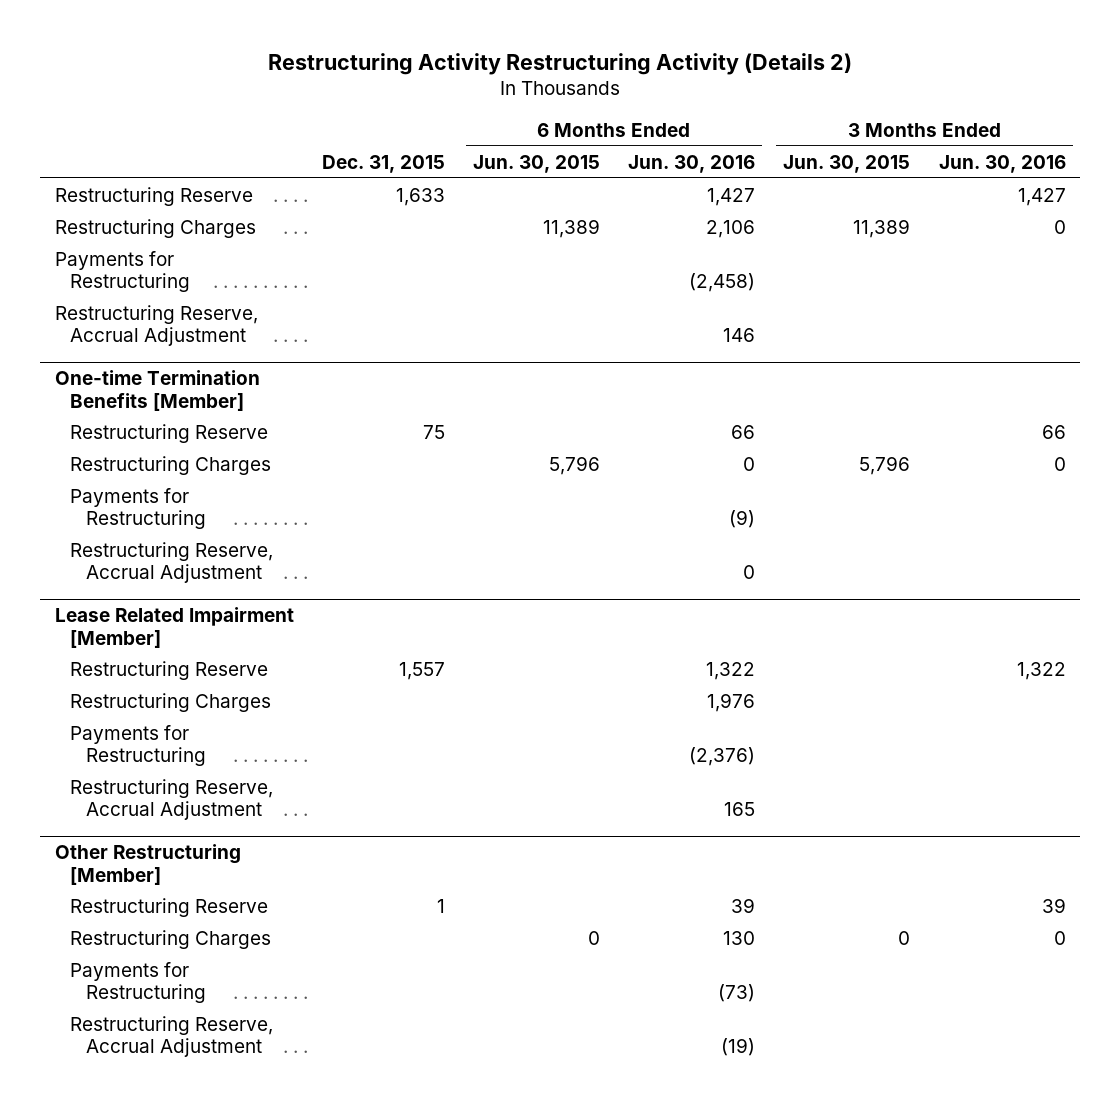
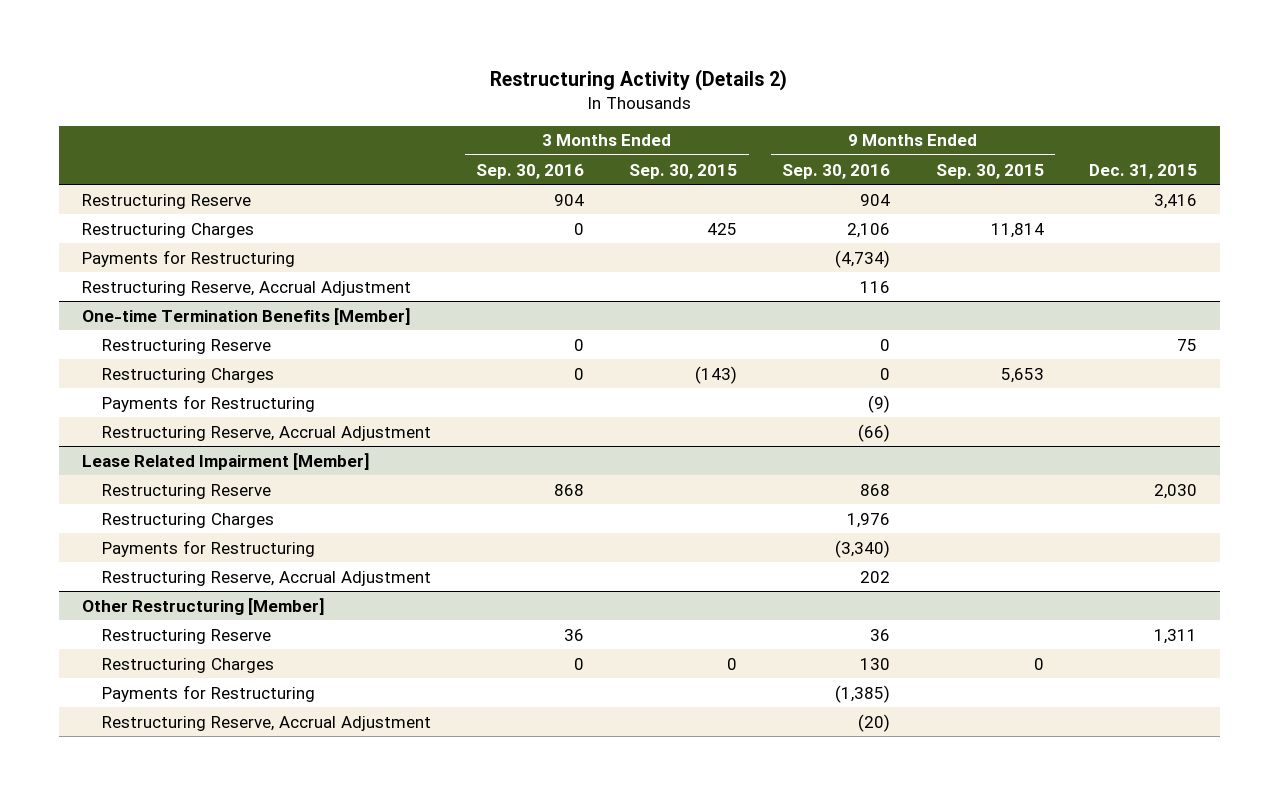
- Restructuring Activity Restructuring Activity (Details 2)
+ Restructuring Activity (Details 2)
- | Dec. 31, 2015 | 6 Months Ended Jun. 30, 2015 | 6 Months Ended Jun. 30, 2016 | 3 Months Ended Jun. 30, 2015 | 3 Months Ended Jun. 30, 2016
+ | 3 Months Ended Sep. 30, 2016 | 3 Months Ended Sep. 30, 2015 | 9 Months Ended Sep. 30, 2016 | 9 Months Ended Sep. 30, 2015 | Dec. 31, 2015
- Restructuring Reserve | 1,633 | | 1,427 | | 1,427
+ Restructuring Reserve | 904 | | 904 | | 3,416
@ Lease Related Impairment [Member]
- Restructuring Reserve | 1,557 | | 1,322 | | 1,322
+ Restructuring Reserve | 868 | | 868 | | 2,030
@ Other Restructuring [Member]
- Restructuring Reserve | 1 | | 39 | | 39
+ Restructuring Reserve | 36 | | 36 | | 1,311

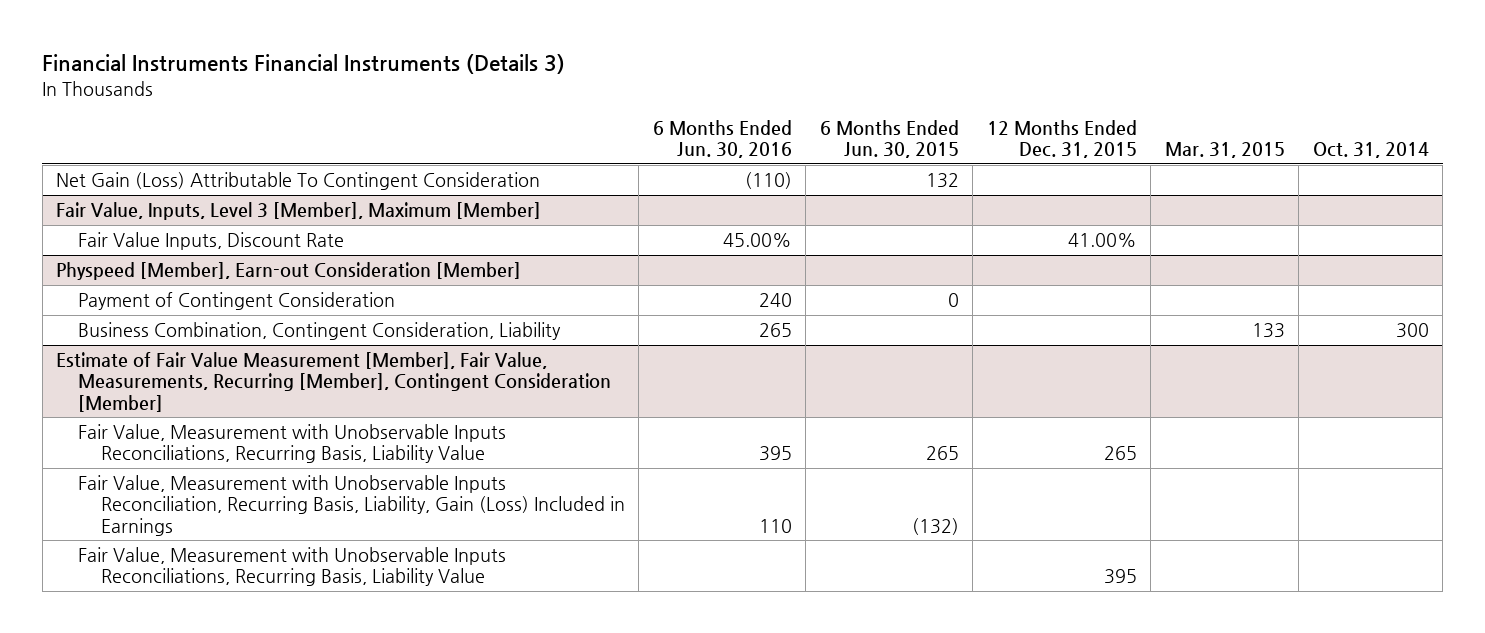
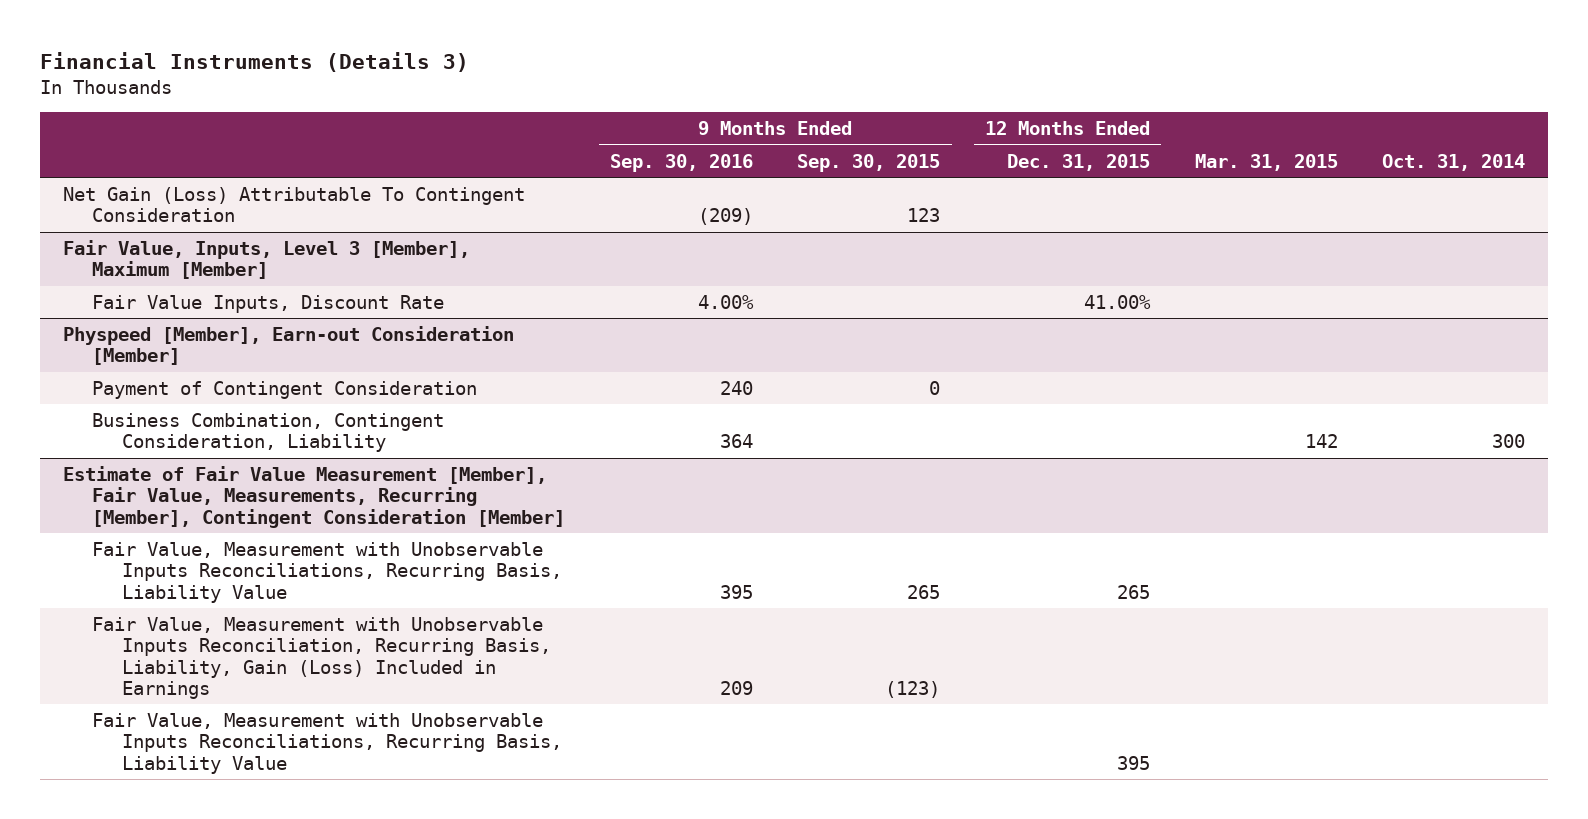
- Financial Instruments Financial Instruments (Details 3)
+ Financial Instruments (Details 3)
- | 6 Months Ended Jun. 30, 2016 | 6 Months Ended Jun. 30, 2015 | 12 Months Ended Dec. 31, 2015 | Mar. 31, 2015 | Oct. 31, 2014
+ | 9 Months Ended Sep. 30, 2016 | 9 Months Ended Sep. 30, 2015 | 12 Months Ended Dec. 31, 2015 | Mar. 31, 2015 | Oct. 31, 2014
@ Physpeed [Member], Earn-out Consideration [Member]
- Business Combination, Contingent Consideration, Liability | 265 | | | 133 | 300
+ Business Combination, Contingent Consideration, Liability | 364 | | | 142 | 300

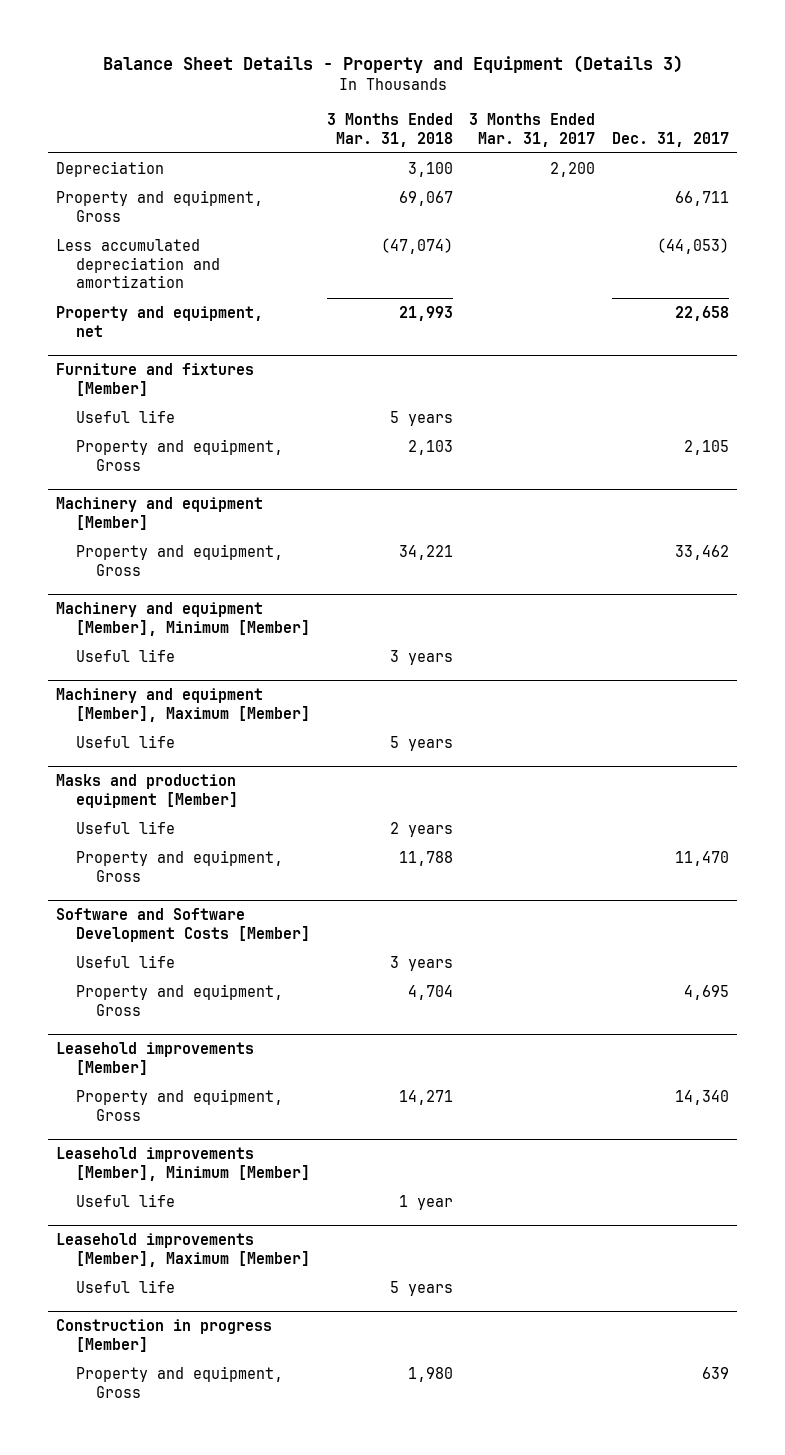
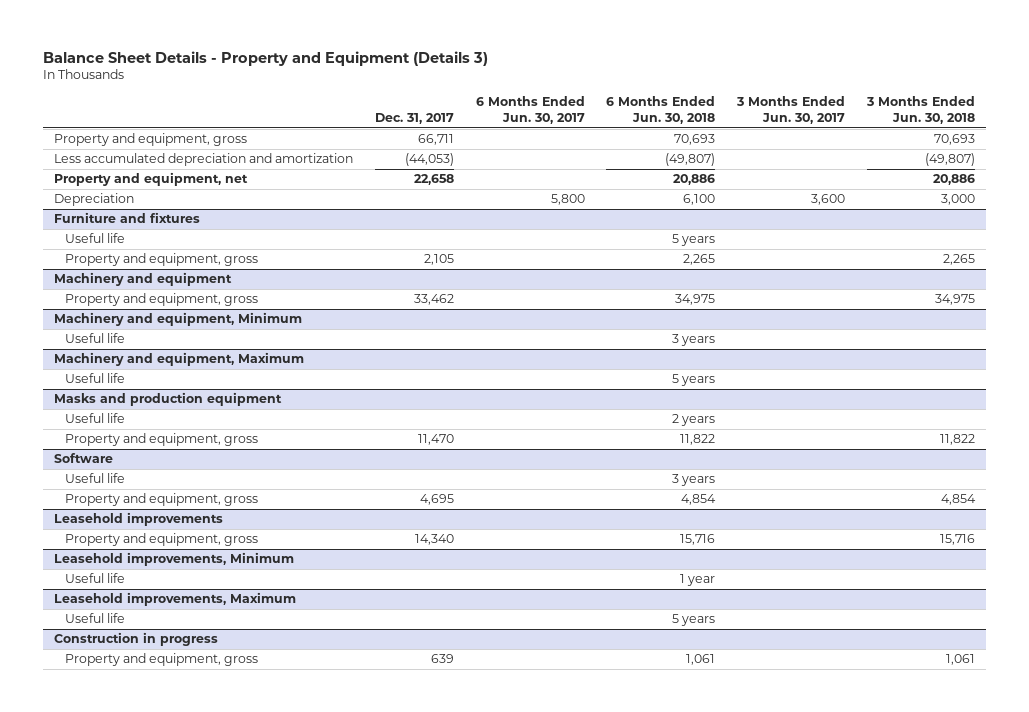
- | 3 Months Ended Mar. 31, 2018 | 3 Months Ended Mar. 31, 2017 | Dec. 31, 2017
+ | Dec. 31, 2017 | 6 Months Ended Jun. 30, 2017 | 6 Months Ended Jun. 30, 2018 | 3 Months Ended Jun. 30, 2017 | 3 Months Ended Jun. 30, 2018
- Property and equipment, Gross | 69,067 | | 66,711
+ Property and equipment, gross | 66,711 | | 70,693 | | 70,693
- Furniture and fixtures [Member]
moved down: Depreciation | | 5,800 | 6,100 | 3,600 | 3,000
+ Furniture and fixtures
- Property and equipment, Gross | 2,103 | | 2,105
- Machinery and equipment [Member]
- Property and equipment, Gross | 34,221 | | 33,462
- Machinery and equipment [Member], Minimum [Member]
+ Property and equipment, gross | 2,105 | | 2,265 | | 2,265
+ Machinery and equipment
+ Property and equipment, gross | 33,462 | | 34,975 | | 34,975
+ Machinery and equipment, Minimum
- Machinery and equipment [Member], Maximum [Member]
+ Machinery and equipment, Maximum
- Masks and production equipment [Member]
+ Masks and production equipment
- Property and equipment, Gross | 11,788 | | 11,470
- Software and Software Development Costs [Member]
+ Property and equipment, gross | 11,470 | | 11,822 | | 11,822
+ Software
- Property and equipment, Gross | 4,704 | | 4,695
- Leasehold improvements [Member]
- Property and equipment, Gross | 14,271 | | 14,340
- Leasehold improvements [Member], Minimum [Member]
+ Property and equipment, gross | 4,695 | | 4,854 | | 4,854
+ Leasehold improvements
+ Property and equipment, gross | 14,340 | | 15,716 | | 15,716
+ Leasehold improvements, Minimum
- Leasehold improvements [Member], Maximum [Member]
+ Leasehold improvements, Maximum
- Construction in progress [Member]
- Property and equipment, Gross | 1,980 | | 639
+ Construction in progress
+ Property and equipment, gross | 639 | | 1,061 | | 1,061

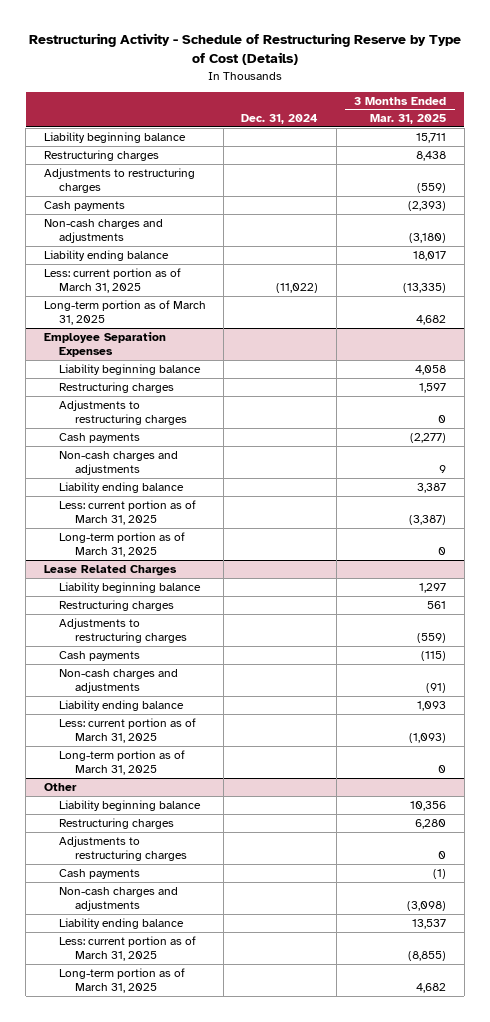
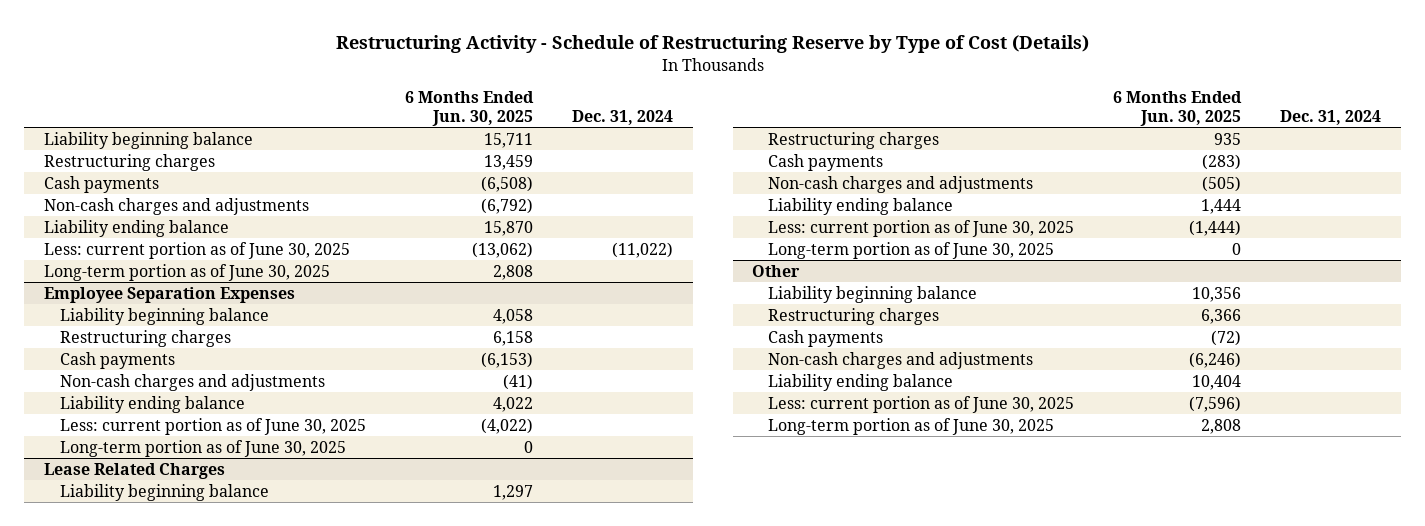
- | Dec. 31, 2024 | 3 Months Ended Mar. 31, 2025
+ | 6 Months Ended Jun. 30, 2025 | Dec. 31, 2024
- Adjustments to restructuring charges | | (559)
- Less: current portion as of March 31, 2025 | (11,022) | (13,335)
- Long-term portion as of March 31, 2025 | | 4,682
+ Less: current portion as of June 30, 2025 | (13,062) | (11,022)
+ Long-term portion as of June 30, 2025 | 2,808 |
@ Employee Separation Expenses
- Adjustments to restructuring charges | | 0
- Less: current portion as of March 31, 2025 | | (3,387)
- Long-term portion as of March 31, 2025 | | 0
+ Less: current portion as of June 30, 2025 | (4,022) |
+ Long-term portion as of June 30, 2025 | 0 |
@ Lease Related Charges
- Adjustments to restructuring charges | | (559)
- Less: current portion as of March 31, 2025 | | (1,093)
- Long-term portion as of March 31, 2025 | | 0
+ Less: current portion as of June 30, 2025 | (1,444) |
+ Long-term portion as of June 30, 2025 | 0 |
@ Other
- Adjustments to restructuring charges | | 0
- Less: current portion as of March 31, 2025 | | (8,855)
- Long-term portion as of March 31, 2025 | | 4,682
+ Less: current portion as of June 30, 2025 | (7,596) |
+ Long-term portion as of June 30, 2025 | 2,808 |

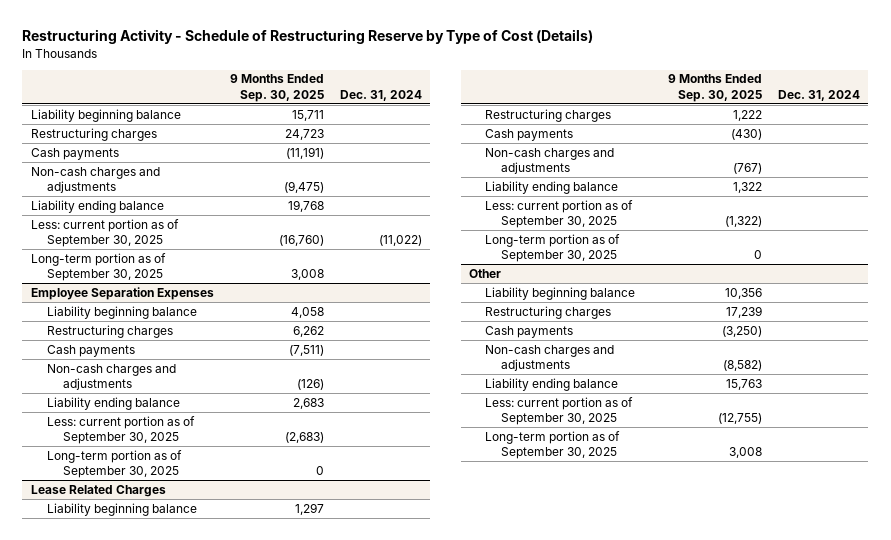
- | 6 Months Ended Jun. 30, 2025 | Dec. 31, 2024
+ | 9 Months Ended Sep. 30, 2025 | Dec. 31, 2024
- Less: current portion as of June 30, 2025 | (13,062) | (11,022)
- Long-term portion as of June 30, 2025 | 2,808 |
+ Less: current portion as of September 30, 2025 | (16,760) | (11,022)
+ Long-term portion as of September 30, 2025 | 3,008 |
@ Employee Separation Expenses
- Less: current portion as of June 30, 2025 | (4,022) |
- Long-term portion as of June 30, 2025 | 0 |
+ Less: current portion as of September 30, 2025 | (2,683) |
+ Long-term portion as of September 30, 2025 | 0 |
@ Lease Related Charges
- Less: current portion as of June 30, 2025 | (1,444) |
- Long-term portion as of June 30, 2025 | 0 |
+ Less: current portion as of September 30, 2025 | (1,322) |
+ Long-term portion as of September 30, 2025 | 0 |
@ Other
- Less: current portion as of June 30, 2025 | (7,596) |
- Long-term portion as of June 30, 2025 | 2,808 |
+ Less: current portion as of September 30, 2025 | (12,755) |
+ Long-term portion as of September 30, 2025 | 3,008 |

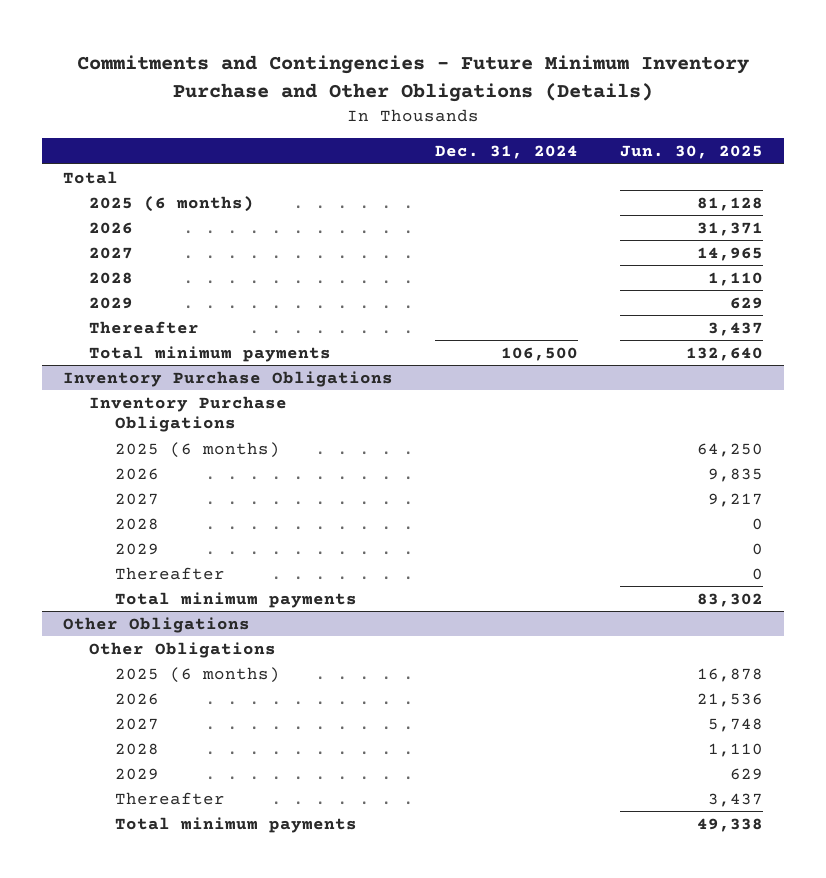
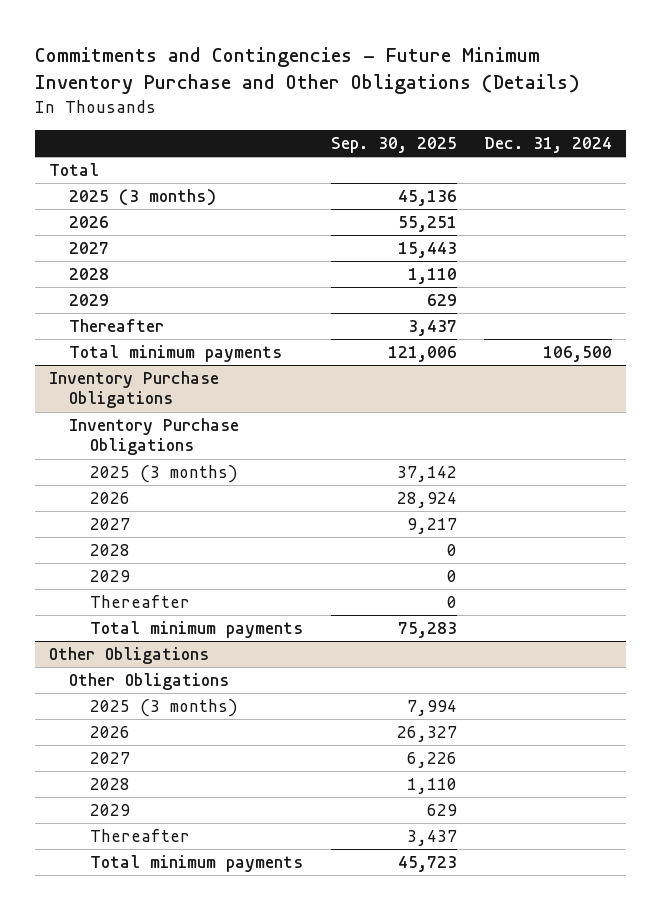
- | Dec. 31, 2024 | Jun. 30, 2025
+ | Sep. 30, 2025 | Dec. 31, 2024
- 2025 (6 months) | | 81,128
+ 2025 (3 months) | 45,136 |
@ Inventory Purchase Obligations
- 2025 (6 months) | | 64,250
+ 2025 (3 months) | 37,142 |
@ Other Obligations
- 2025 (6 months) | | 16,878
+ 2025 (3 months) | 7,994 |

